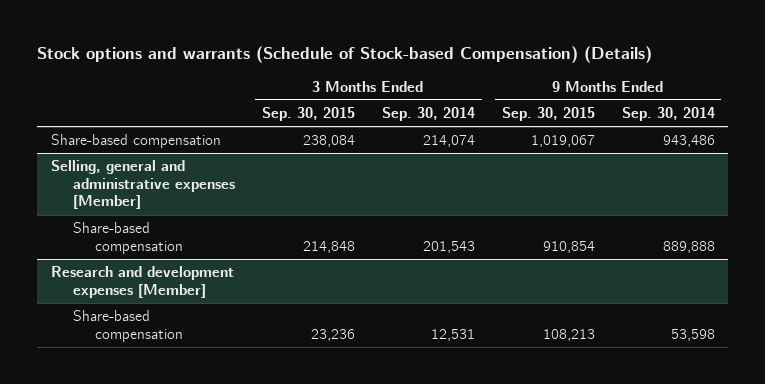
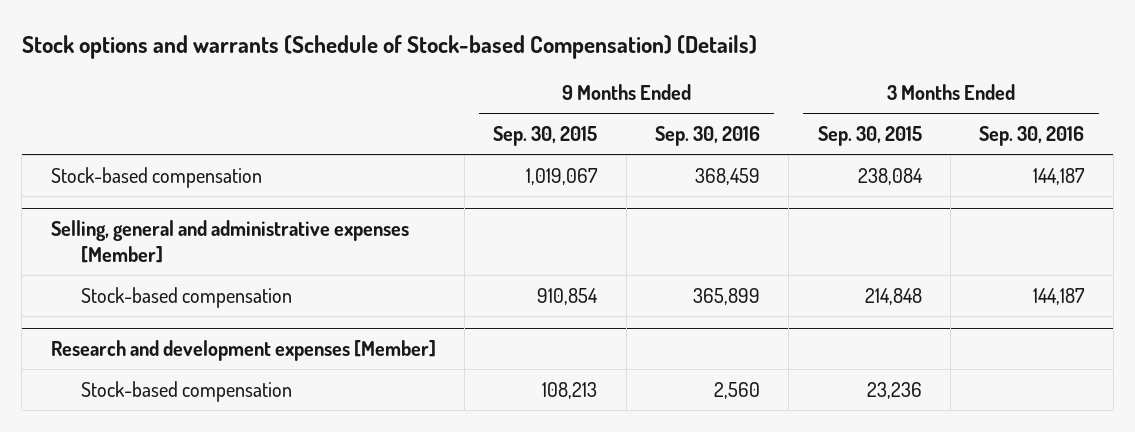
- | 3 Months Ended Sep. 30, 2015 | 3 Months Ended Sep. 30, 2014 | 9 Months Ended Sep. 30, 2015 | 9 Months Ended Sep. 30, 2014
+ | 9 Months Ended Sep. 30, 2015 | 9 Months Ended Sep. 30, 2016 | 3 Months Ended Sep. 30, 2015 | 3 Months Ended Sep. 30, 2016
- Share-based compensation | 238,084 | 214,074 | 1,019,067 | 943,486
+ Stock-based compensation | 1,019,067 | 368,459 | 238,084 | 144,187
@ Selling, general and administrative expenses [Member]
- Share-based compensation | 214,848 | 201,543 | 910,854 | 889,888
+ Stock-based compensation | 910,854 | 365,899 | 214,848 | 144,187
@ Research and development expenses [Member]
- Share-based compensation | 23,236 | 12,531 | 108,213 | 53,598
+ Stock-based compensation | 108,213 | 2,560 | 23,236 |

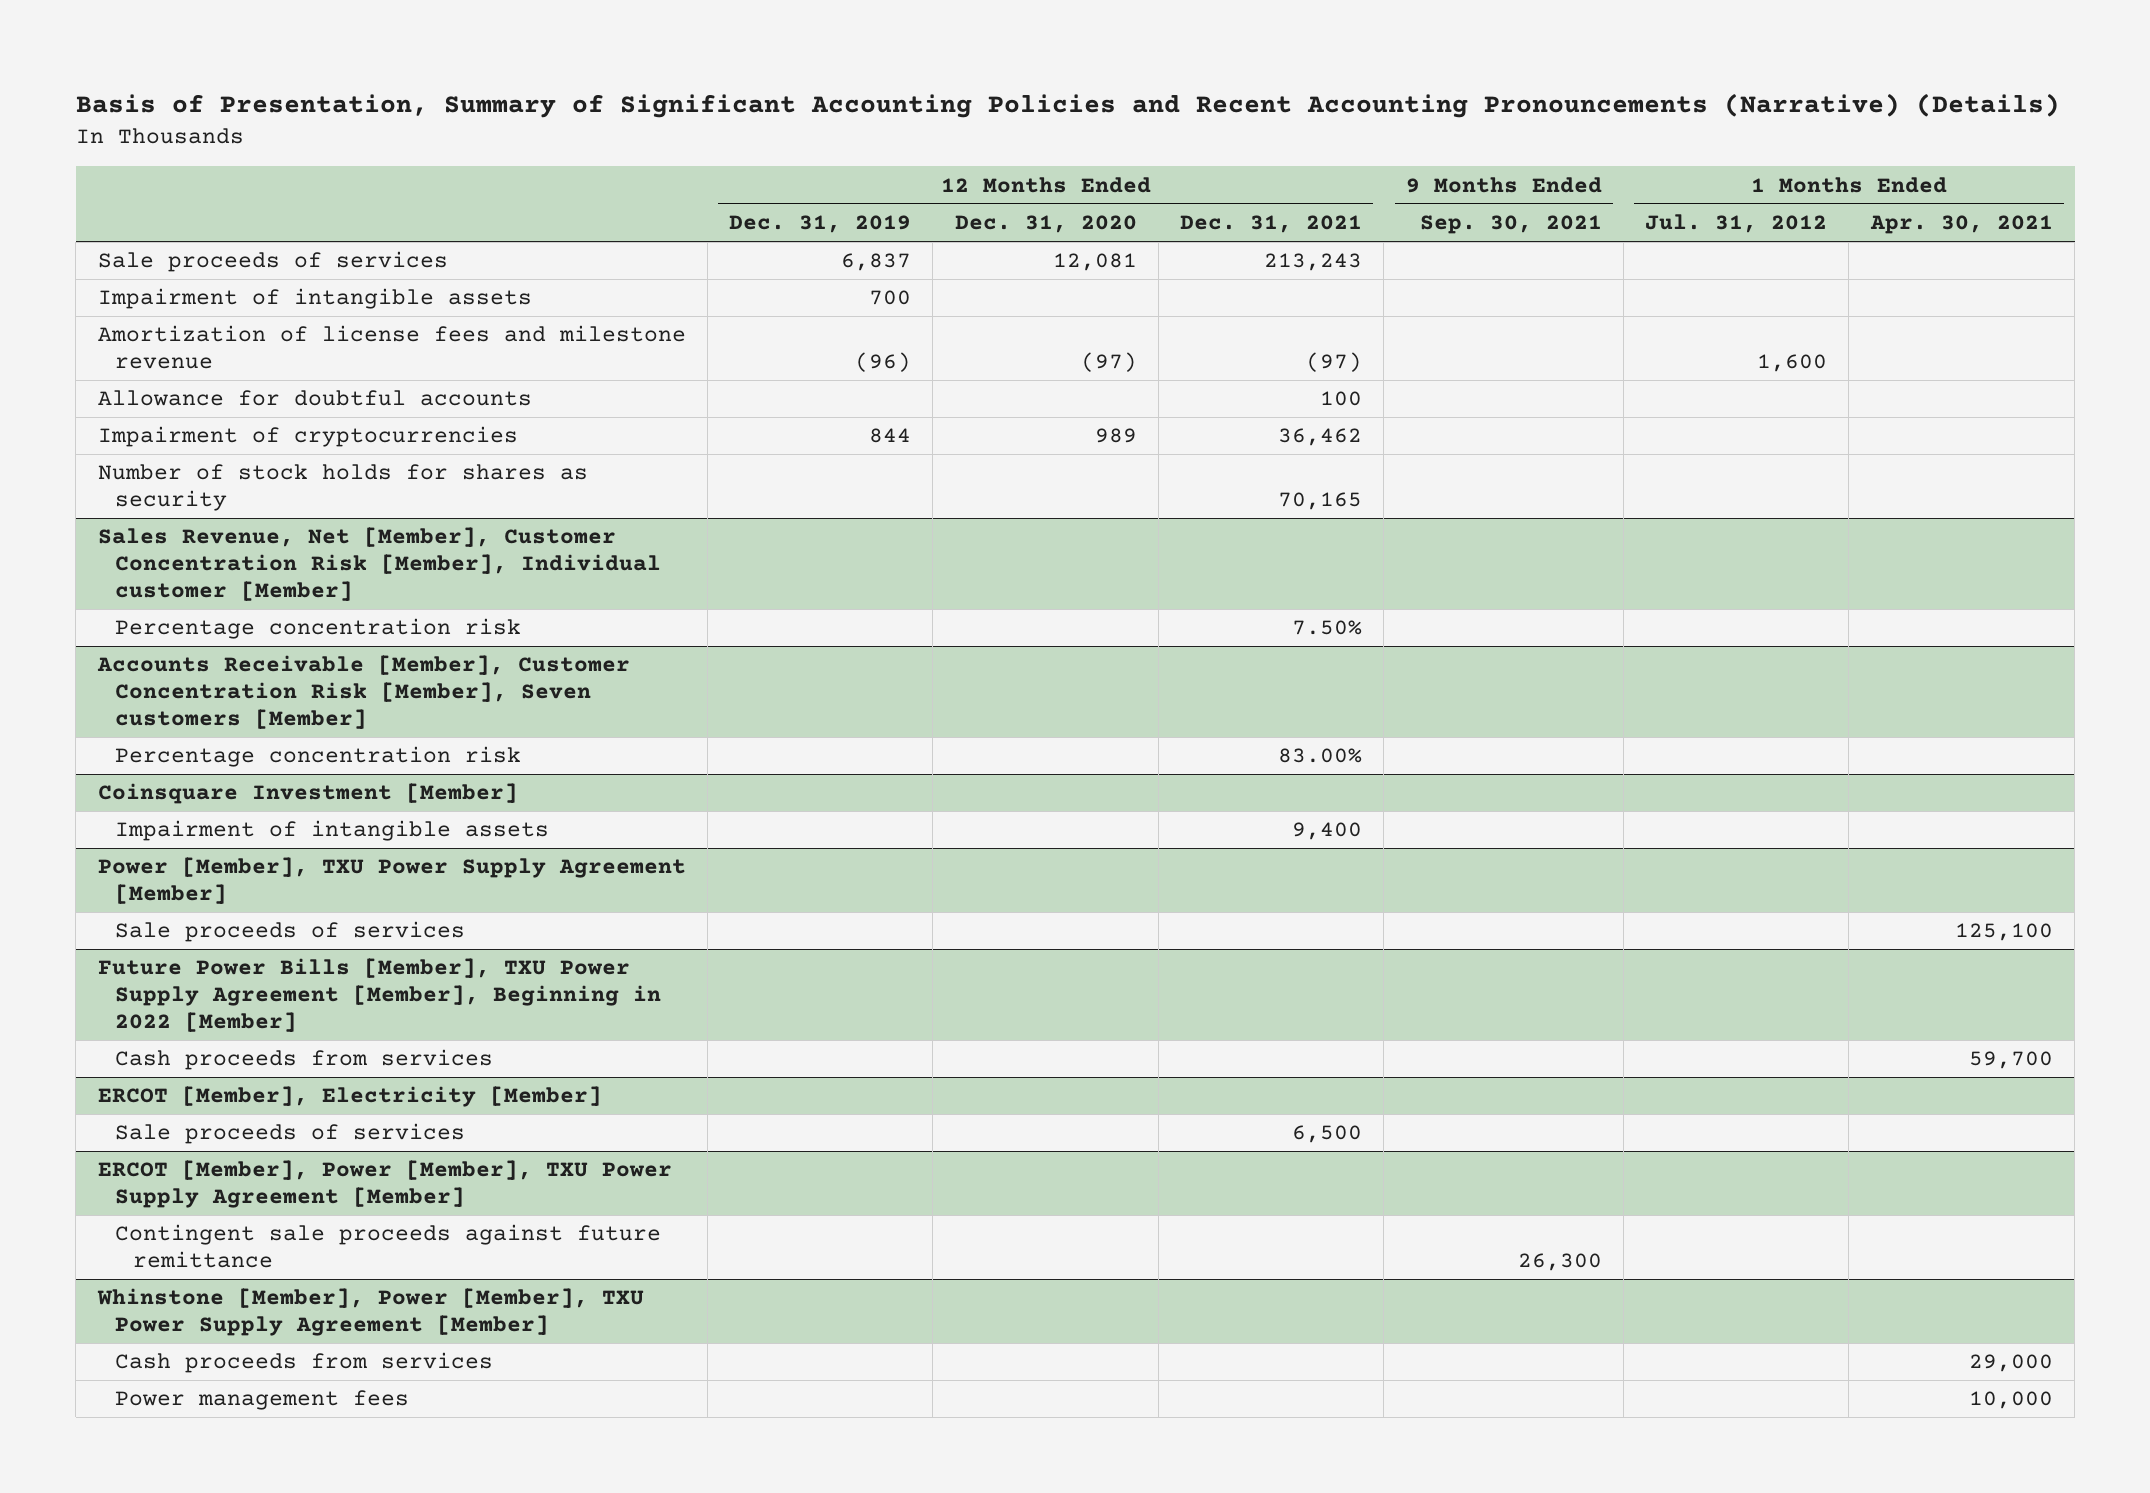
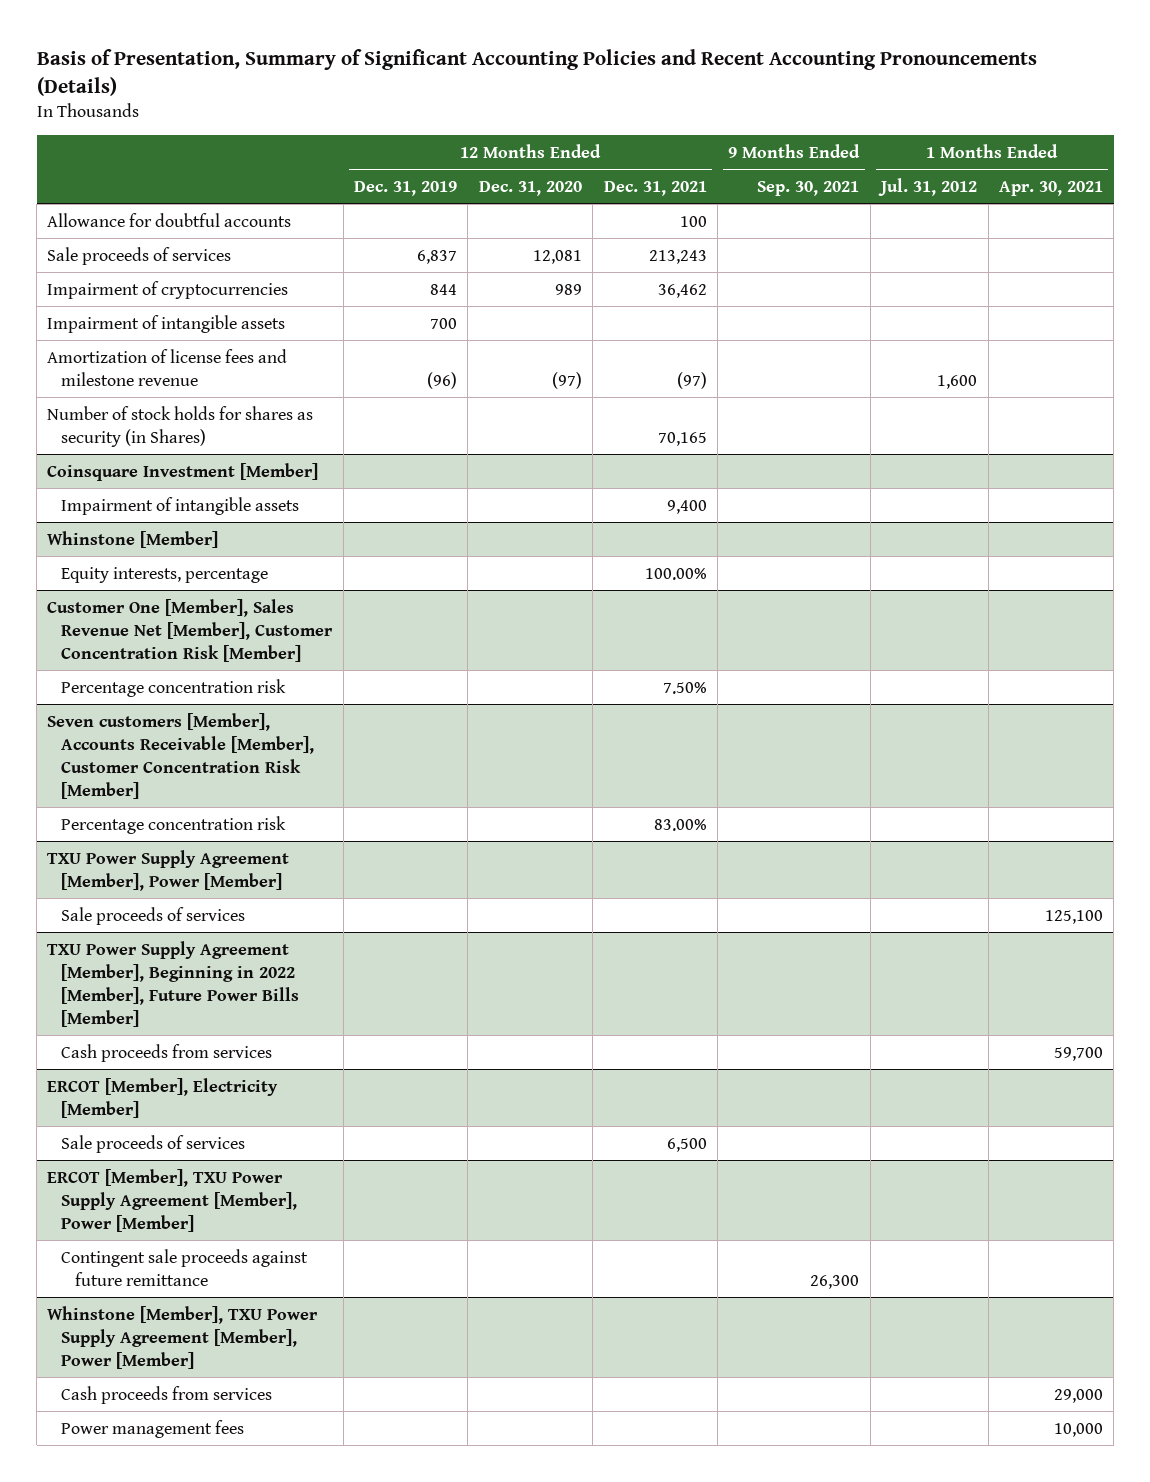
- Basis of Presentation, Summary of Significant Accounting Policies and Recent Accounting Pronouncements (Narrative) (Details)
+ Basis of Presentation, Summary of Significant Accounting Policies and Recent Accounting Pronouncements (Details)
moved up: Allowance for doubtful accounts | | | 100 | | |
moved up: Impairment of cryptocurrencies | 844 | 989 | 36,462 | | |
- Number of stock holds for shares as security | | | 70,165 | | |
- Sales Revenue, Net [Member], Customer Concentration Risk [Member], Individual customer [Member]
- Percentage concentration risk | | | 7.50% | | |
- Accounts Receivable [Member], Customer Concentration Risk [Member], Seven customers [Member]
- Percentage concentration risk | | | 83.00% | | |
+ Number of stock holds for shares as security (in Shares) | | | 70,165 | | |
- Power [Member], TXU Power Supply Agreement [Member]
+ Whinstone [Member]
+ Equity interests, percentage | | | 100.00% | | |
+ Customer One [Member], Sales Revenue Net [Member], Customer Concentration Risk [Member]
+ Percentage concentration risk | | | 7.50% | | |
+ Seven customers [Member], Accounts Receivable [Member], Customer Concentration Risk [Member]
+ Percentage concentration risk | | | 83.00% | | |
+ TXU Power Supply Agreement [Member], Power [Member]
- Future Power Bills [Member], TXU Power Supply Agreement [Member], Beginning in 2022 [Member]
+ TXU Power Supply Agreement [Member], Beginning in 2022 [Member], Future Power Bills [Member]
- ERCOT [Member], Power [Member], TXU Power Supply Agreement [Member]
+ ERCOT [Member], TXU Power Supply Agreement [Member], Power [Member]
- Whinstone [Member], Power [Member], TXU Power Supply Agreement [Member]
+ Whinstone [Member], TXU Power Supply Agreement [Member], Power [Member]

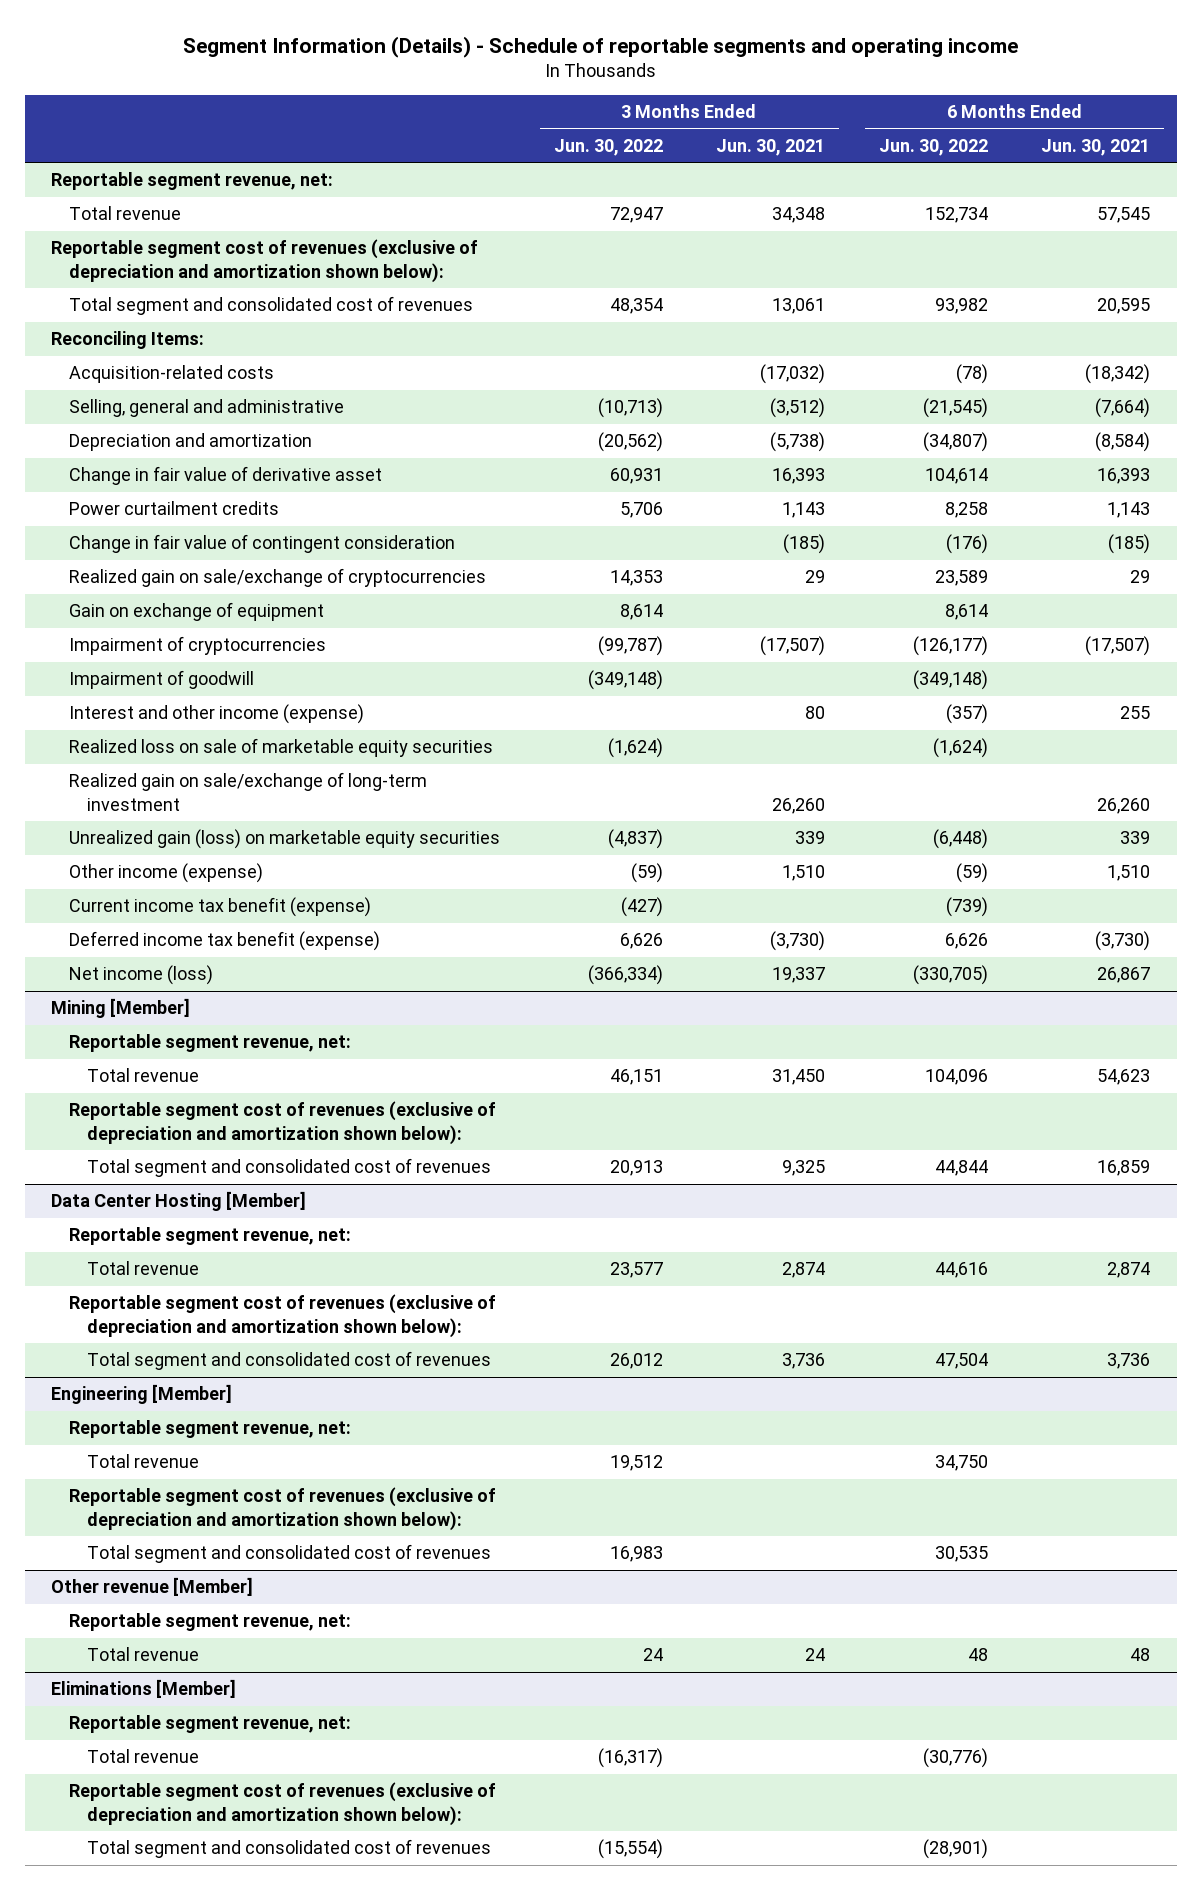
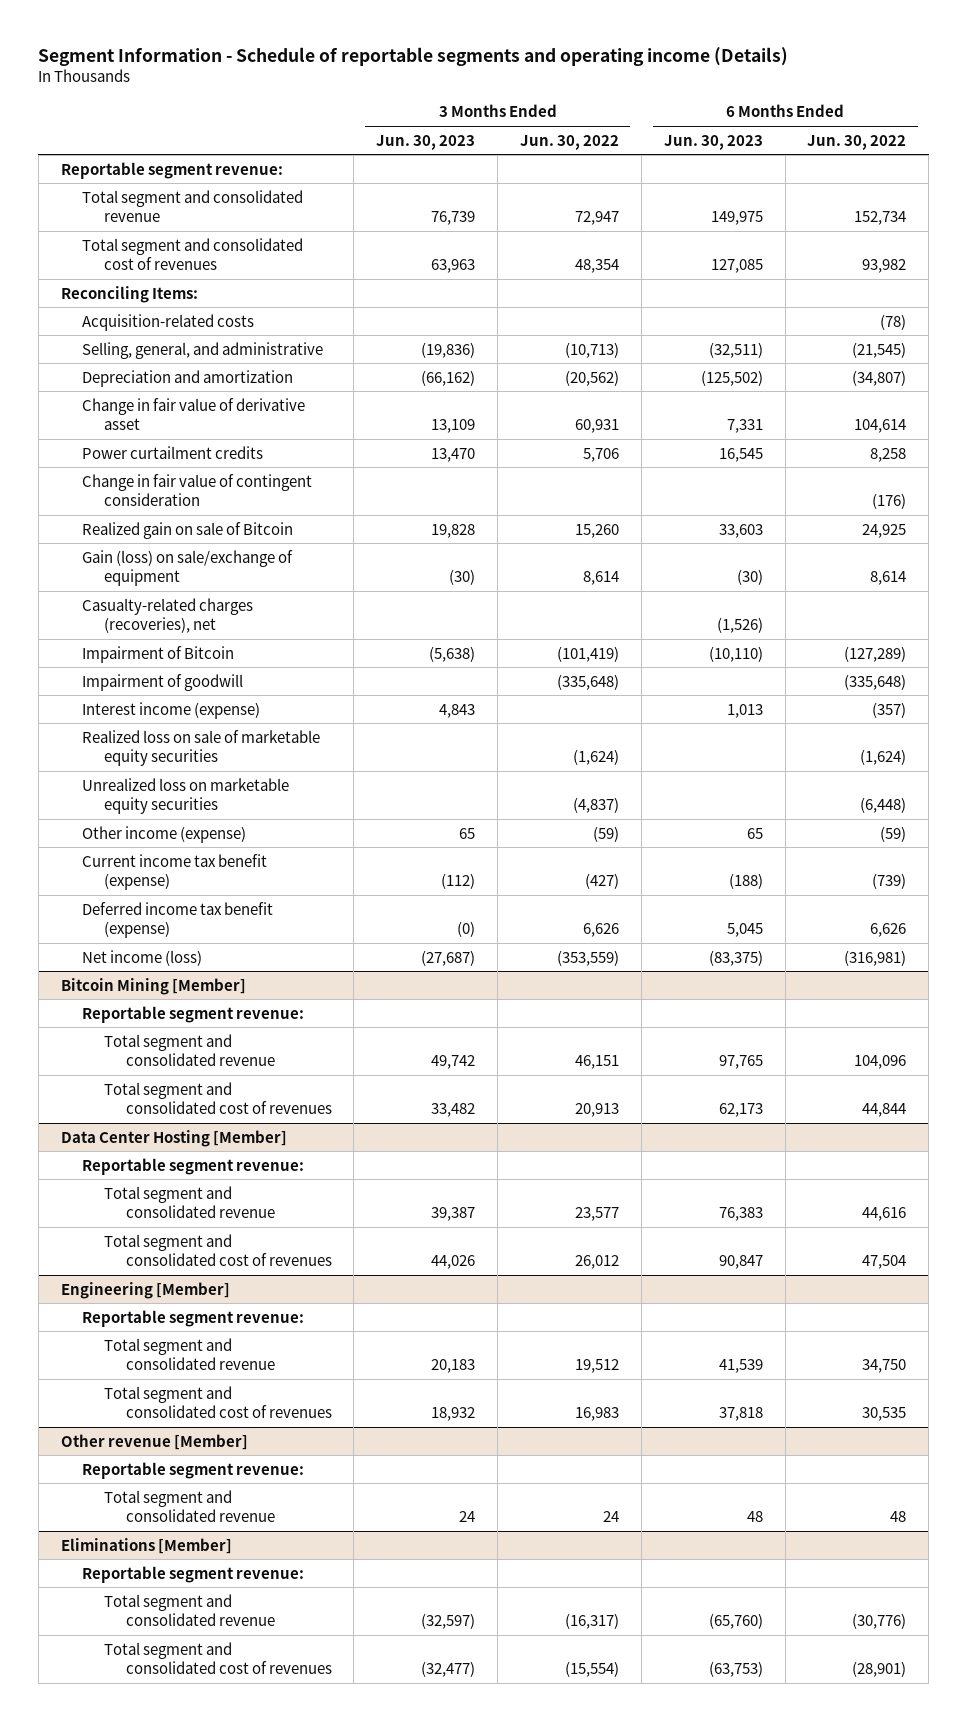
- Segment Information (Details) - Schedule of reportable segments and operating income
+ Segment Information - Schedule of reportable segments and operating income (Details)
- | 3 Months Ended Jun. 30, 2022 | 3 Months Ended Jun. 30, 2021 | 6 Months Ended Jun. 30, 2022 | 6 Months Ended Jun. 30, 2021
+ | 3 Months Ended Jun. 30, 2023 | 3 Months Ended Jun. 30, 2022 | 6 Months Ended Jun. 30, 2023 | 6 Months Ended Jun. 30, 2022
- Reportable segment revenue, net:
- Total revenue | 72,947 | 34,348 | 152,734 | 57,545
- Reportable segment cost of revenues (exclusive of depreciation and amortization shown below):
+ Reportable segment revenue:
+ Total segment and consolidated revenue | 76,739 | 72,947 | 149,975 | 152,734
- Selling, general and administrative | (10,713) | (3,512) | (21,545) | (7,664)
+ Selling, general, and administrative | (19,836) | (10,713) | (32,511) | (21,545)
- Realized gain on sale/exchange of cryptocurrencies | 14,353 | 29 | 23,589 | 29
- Gain on exchange of equipment | 8,614 | | 8,614 |
- Impairment of cryptocurrencies | (99,787) | (17,507) | (126,177) | (17,507)
- Impairment of goodwill | (349,148) | | (349,148) |
- Interest and other income (expense) | | 80 | (357) | 255
+ Realized gain on sale of Bitcoin | 19,828 | 15,260 | 33,603 | 24,925
+ Gain (loss) on sale/exchange of equipment | (30) | 8,614 | (30) | 8,614
+ Casualty-related charges (recoveries), net | | | (1,526) |
+ Impairment of Bitcoin | (5,638) | (101,419) | (10,110) | (127,289)
+ Impairment of goodwill | | (335,648) | | (335,648)
+ Interest income (expense) | 4,843 | | 1,013 | (357)
- Realized gain on sale/exchange of long-term investment | | 26,260 | | 26,260
- Unrealized gain (loss) on marketable equity securities | (4,837) | 339 | (6,448) | 339
+ Unrealized loss on marketable equity securities | | (4,837) | | (6,448)
- Net income (loss) | (366,334) | 19,337 | (330,705) | 26,867
- Mining [Member]
- Reportable segment revenue, net:
- Total revenue | 46,151 | 31,450 | 104,096 | 54,623
- Reportable segment cost of revenues (exclusive of depreciation and amortization shown below):
+ Net income (loss) | (27,687) | (353,559) | (83,375) | (316,981)
+ Bitcoin Mining [Member]
+ Reportable segment revenue:
+ Total segment and consolidated revenue | 49,742 | 46,151 | 97,765 | 104,096
@ Data Center Hosting [Member]
- Reportable segment revenue, net:
- Total revenue | 23,577 | 2,874 | 44,616 | 2,874
- Reportable segment cost of revenues (exclusive of depreciation and amortization shown below):
+ Reportable segment revenue:
+ Total segment and consolidated revenue | 39,387 | 23,577 | 76,383 | 44,616
@ Engineering [Member]
- Reportable segment revenue, net:
- Total revenue | 19,512 | | 34,750 |
- Reportable segment cost of revenues (exclusive of depreciation and amortization shown below):
+ Reportable segment revenue:
+ Total segment and consolidated revenue | 20,183 | 19,512 | 41,539 | 34,750
@ Other revenue [Member]
- Reportable segment revenue, net:
- Total revenue | 24 | 24 | 48 | 48
+ Reportable segment revenue:
+ Total segment and consolidated revenue | 24 | 24 | 48 | 48
@ Eliminations [Member]
- Reportable segment revenue, net:
- Total revenue | (16,317) | | (30,776) |
- Reportable segment cost of revenues (exclusive of depreciation and amortization shown below):
+ Reportable segment revenue:
+ Total segment and consolidated revenue | (32,597) | (16,317) | (65,760) | (30,776)

